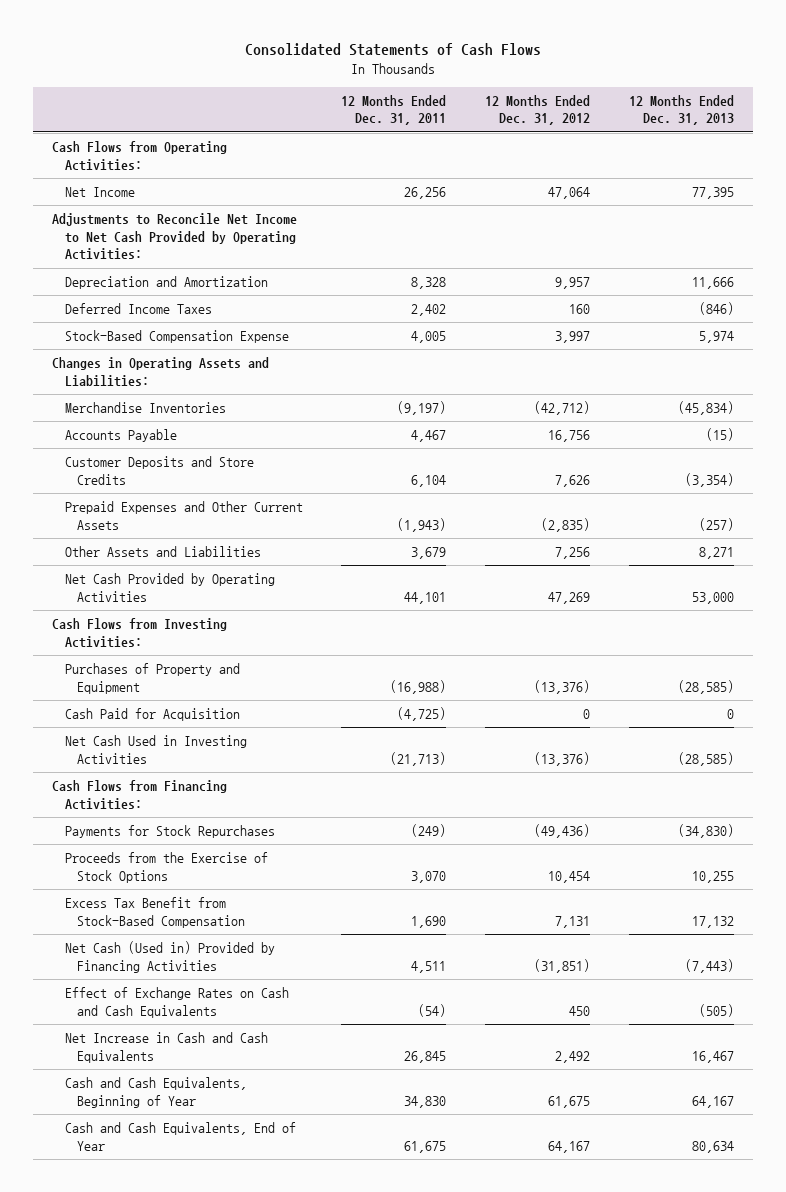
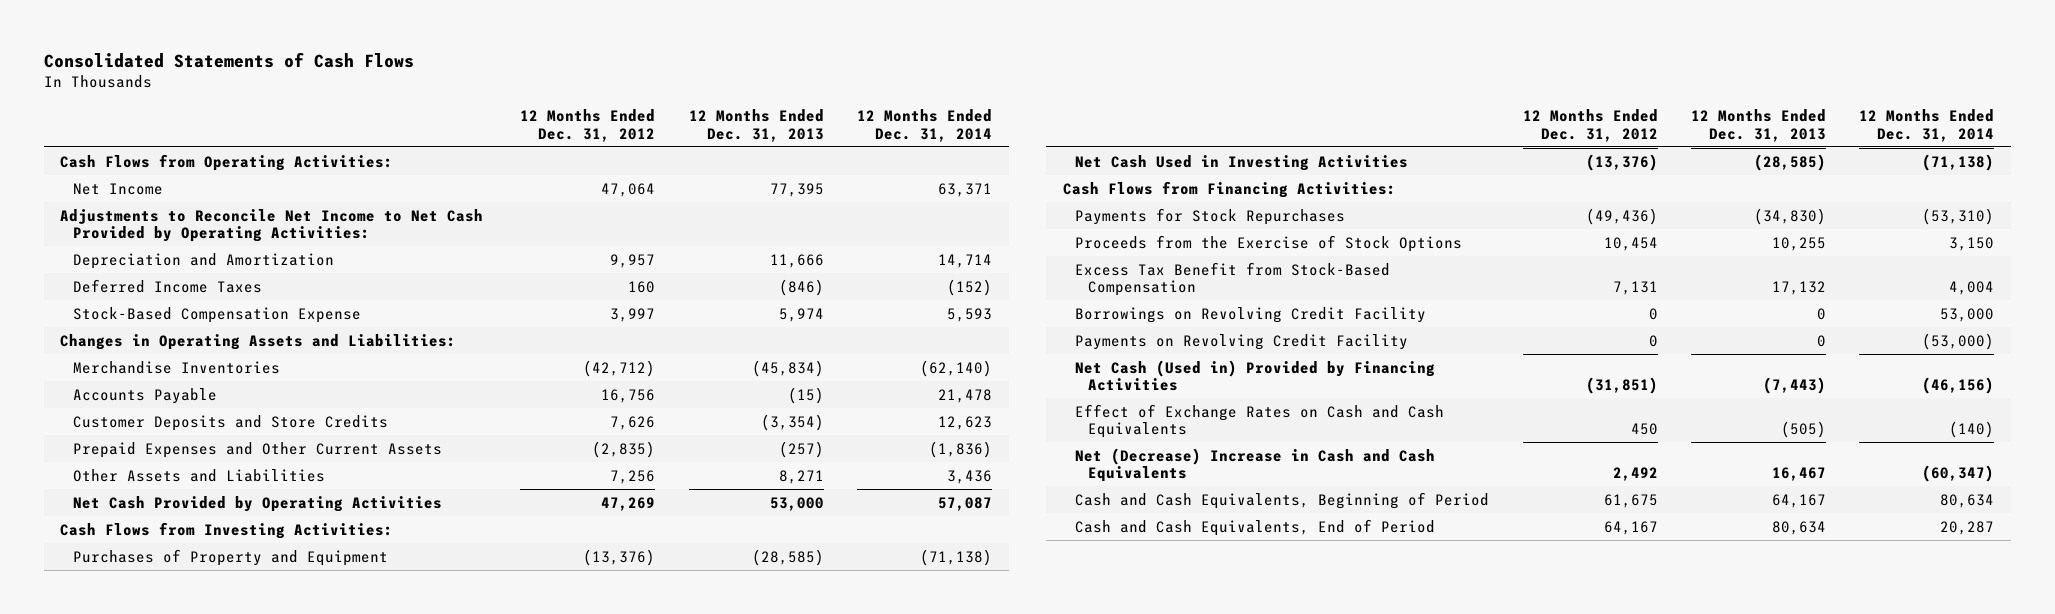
- | 12 Months Ended Dec. 31, 2011 | 12 Months Ended Dec. 31, 2012 | 12 Months Ended Dec. 31, 2013
+ | 12 Months Ended Dec. 31, 2012 | 12 Months Ended Dec. 31, 2013 | 12 Months Ended Dec. 31, 2014
- Cash Paid for Acquisition | (4,725) | 0 | 0
+ Borrowings on Revolving Credit Facility | 0 | 0 | 53,000
+ Payments on Revolving Credit Facility | 0 | 0 | (53,000)
- Net Increase in Cash and Cash Equivalents | 26,845 | 2,492 | 16,467
- Cash and Cash Equivalents, Beginning of Year | 34,830 | 61,675 | 64,167
- Cash and Cash Equivalents, End of Year | 61,675 | 64,167 | 80,634
+ Net (Decrease) Increase in Cash and Cash Equivalents | 2,492 | 16,467 | (60,347)
+ Cash and Cash Equivalents, Beginning of Period | 61,675 | 64,167 | 80,634
+ Cash and Cash Equivalents, End of Period | 64,167 | 80,634 | 20,287

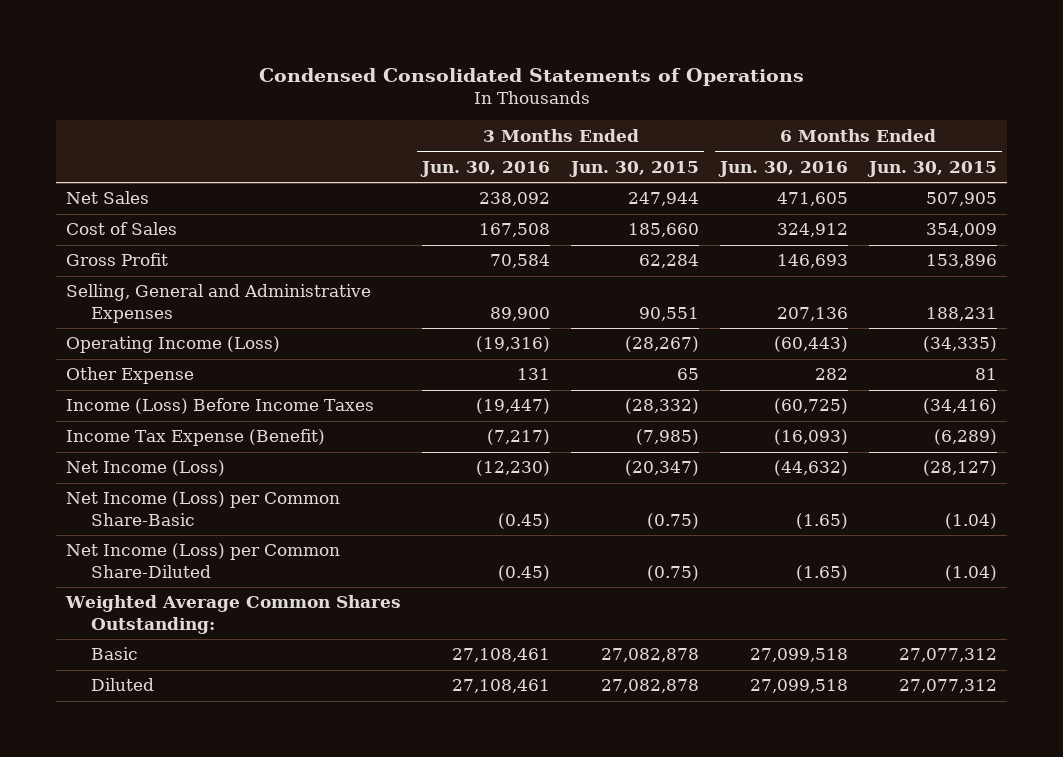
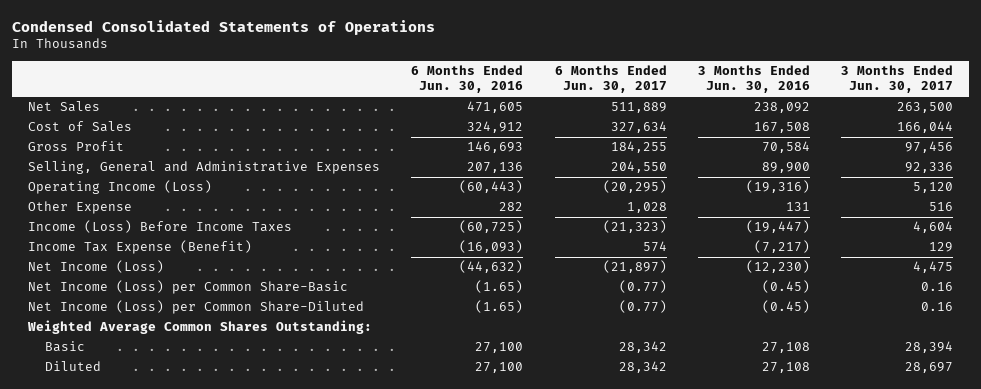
- | 3 Months Ended Jun. 30, 2016 | 3 Months Ended Jun. 30, 2015 | 6 Months Ended Jun. 30, 2016 | 6 Months Ended Jun. 30, 2015
+ | 6 Months Ended Jun. 30, 2016 | 6 Months Ended Jun. 30, 2017 | 3 Months Ended Jun. 30, 2016 | 3 Months Ended Jun. 30, 2017
- Basic | 27,108,461 | 27,082,878 | 27,099,518 | 27,077,312
- Diluted | 27,108,461 | 27,082,878 | 27,099,518 | 27,077,312
+ Basic | 27,100 | 28,342 | 27,108 | 28,394
+ Diluted | 27,100 | 28,342 | 27,108 | 28,697

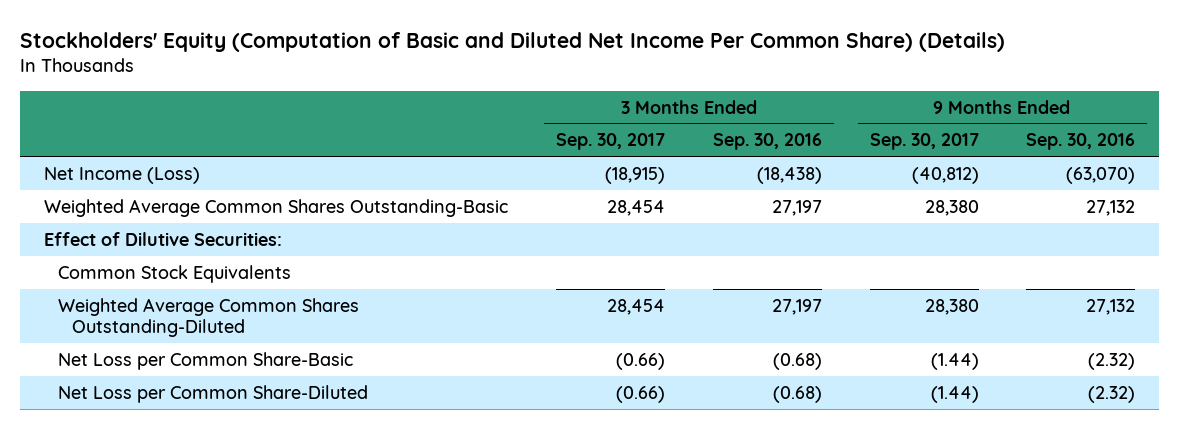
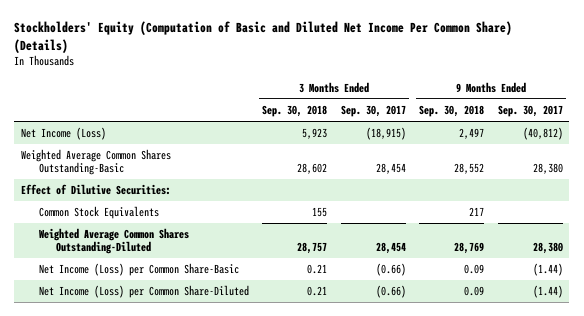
- | 3 Months Ended Sep. 30, 2017 | 3 Months Ended Sep. 30, 2016 | 9 Months Ended Sep. 30, 2017 | 9 Months Ended Sep. 30, 2016
+ | 3 Months Ended Sep. 30, 2018 | 3 Months Ended Sep. 30, 2017 | 9 Months Ended Sep. 30, 2018 | 9 Months Ended Sep. 30, 2017
- Net Loss per Common Share-Basic | (0.66) | (0.68) | (1.44) | (2.32)
- Net Loss per Common Share-Diluted | (0.66) | (0.68) | (1.44) | (2.32)
+ Net Income (Loss) per Common Share-Basic | 0.21 | (0.66) | 0.09 | (1.44)
+ Net Income (Loss) per Common Share-Diluted | 0.21 | (0.66) | 0.09 | (1.44)

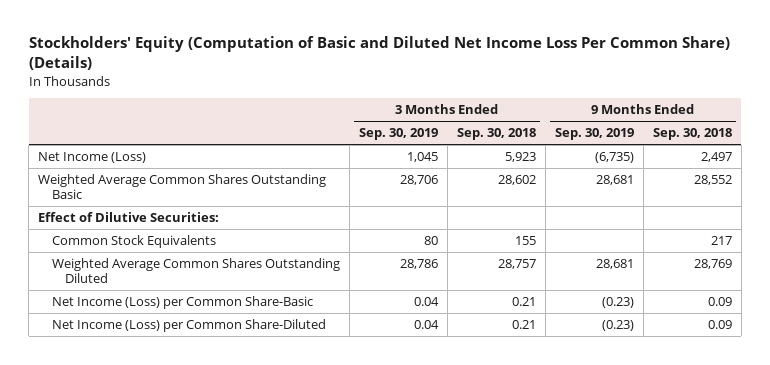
- Stockholders' Equity (Computation of Basic and Diluted Net Income Per Common Share) (Details)
+ Stockholders' Equity (Computation of Basic and Diluted Net Income Loss Per Common Share) (Details)
- | 3 Months Ended Sep. 30, 2018 | 3 Months Ended Sep. 30, 2017 | 9 Months Ended Sep. 30, 2018 | 9 Months Ended Sep. 30, 2017
+ | 3 Months Ended Sep. 30, 2019 | 3 Months Ended Sep. 30, 2018 | 9 Months Ended Sep. 30, 2019 | 9 Months Ended Sep. 30, 2018
- Weighted Average Common Shares Outstanding-Basic | 28,602 | 28,454 | 28,552 | 28,380
+ Weighted Average Common Shares Outstanding Basic | 28,706 | 28,602 | 28,681 | 28,552
- Weighted Average Common Shares Outstanding-Diluted | 28,757 | 28,454 | 28,769 | 28,380
+ Weighted Average Common Shares Outstanding Diluted | 28,786 | 28,757 | 28,681 | 28,769

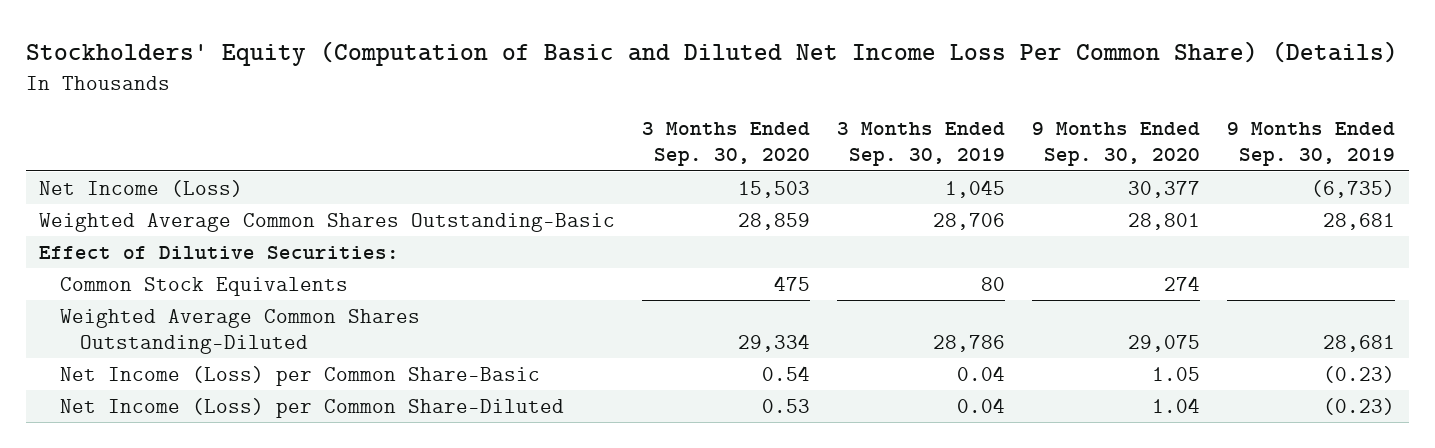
- | 3 Months Ended Sep. 30, 2019 | 3 Months Ended Sep. 30, 2018 | 9 Months Ended Sep. 30, 2019 | 9 Months Ended Sep. 30, 2018
+ | 3 Months Ended Sep. 30, 2020 | 3 Months Ended Sep. 30, 2019 | 9 Months Ended Sep. 30, 2020 | 9 Months Ended Sep. 30, 2019
- Weighted Average Common Shares Outstanding Basic | 28,706 | 28,602 | 28,681 | 28,552
+ Weighted Average Common Shares Outstanding-Basic | 28,859 | 28,706 | 28,801 | 28,681
- Weighted Average Common Shares Outstanding Diluted | 28,786 | 28,757 | 28,681 | 28,769
+ Weighted Average Common Shares Outstanding-Diluted | 29,334 | 28,786 | 29,075 | 28,681

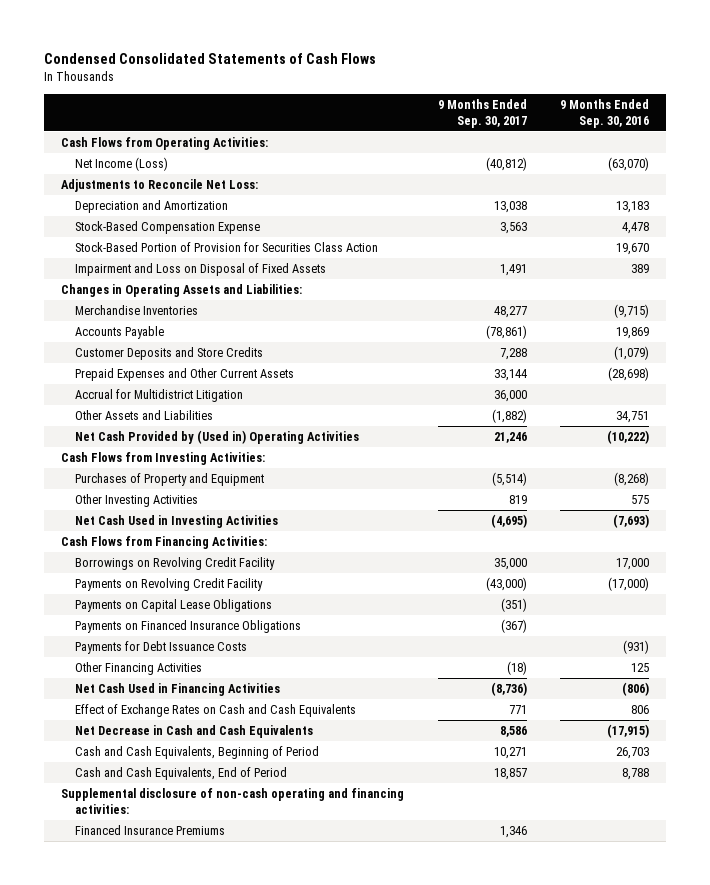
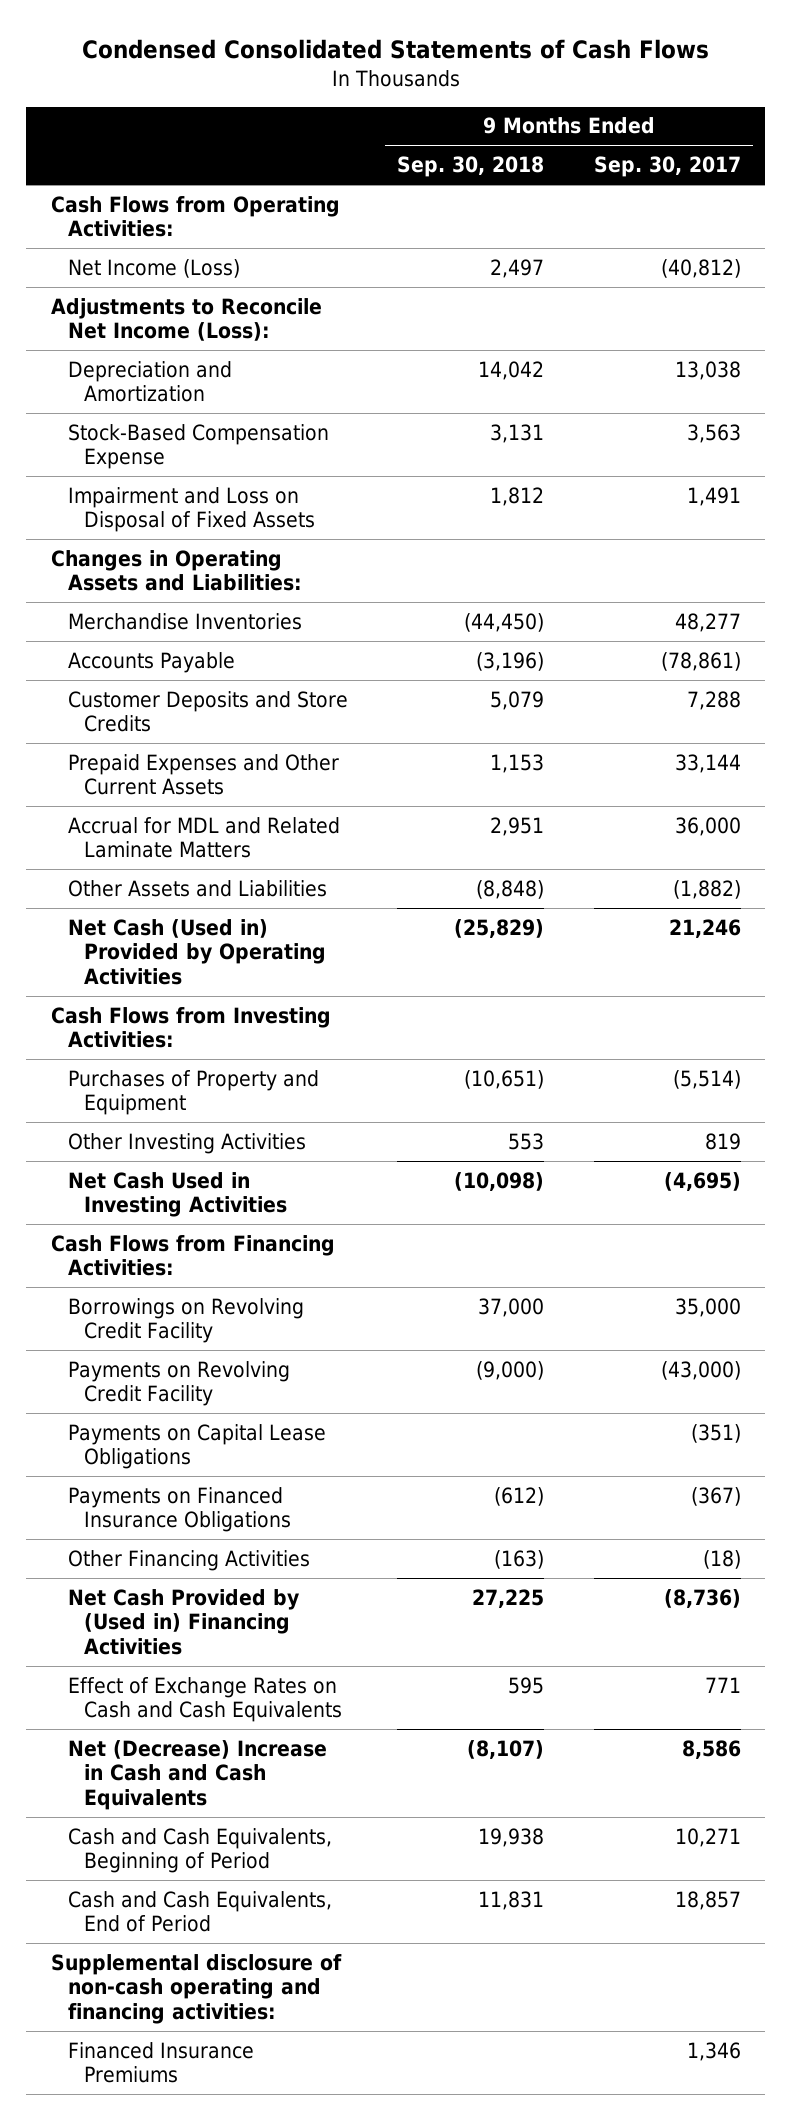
- | 9 Months Ended Sep. 30, 2017 | 9 Months Ended Sep. 30, 2016
+ | 9 Months Ended Sep. 30, 2018 | 9 Months Ended Sep. 30, 2017
- Adjustments to Reconcile Net Loss:
+ Adjustments to Reconcile Net Income (Loss):
- Stock-Based Portion of Provision for Securities Class Action | | 19,670
- Accrual for Multidistrict Litigation | 36,000 |
+ Accrual for MDL and Related Laminate Matters | 2,951 | 36,000
- Net Cash Provided by (Used in) Operating Activities | 21,246 | (10,222)
+ Net Cash (Used in) Provided by Operating Activities | (25,829) | 21,246
- Payments for Debt Issuance Costs | | (931)
- Net Cash Used in Financing Activities | (8,736) | (806)
+ Net Cash Provided by (Used in) Financing Activities | 27,225 | (8,736)
- Net Decrease in Cash and Cash Equivalents | 8,586 | (17,915)
+ Net (Decrease) Increase in Cash and Cash Equivalents | (8,107) | 8,586

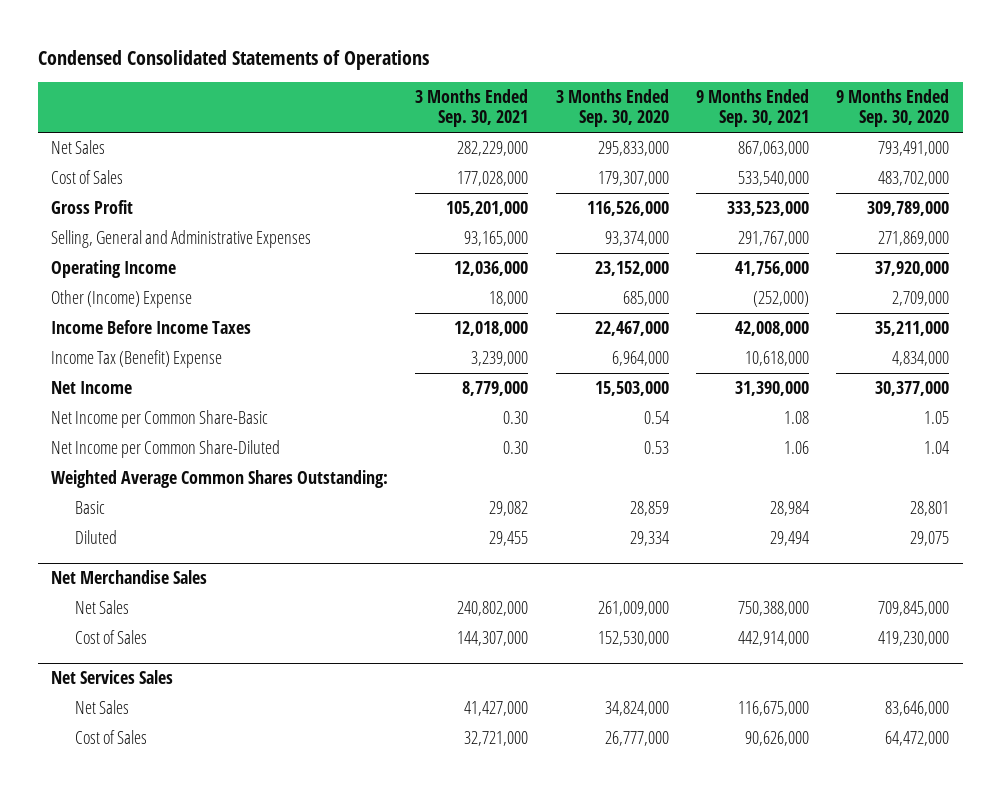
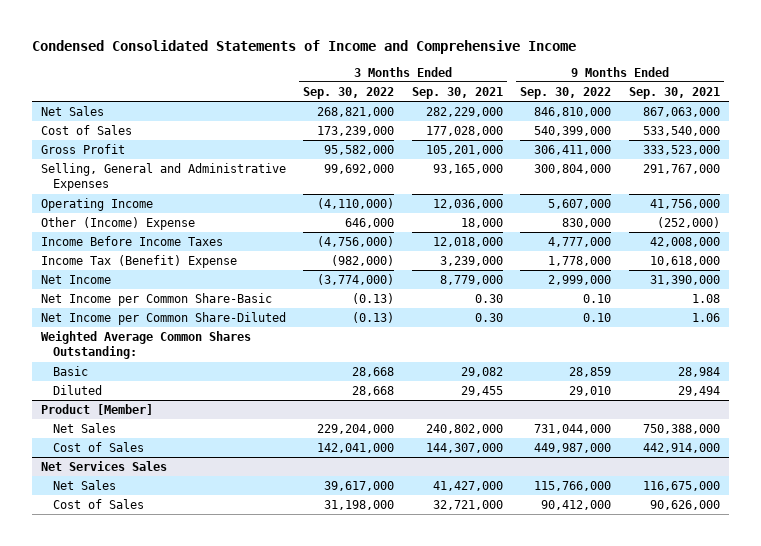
- Condensed Consolidated Statements of Operations
+ Condensed Consolidated Statements of Income and Comprehensive Income
- | 3 Months Ended Sep. 30, 2021 | 3 Months Ended Sep. 30, 2020 | 9 Months Ended Sep. 30, 2021 | 9 Months Ended Sep. 30, 2020
+ | 3 Months Ended Sep. 30, 2022 | 3 Months Ended Sep. 30, 2021 | 9 Months Ended Sep. 30, 2022 | 9 Months Ended Sep. 30, 2021
- Net Merchandise Sales
+ Product [Member]

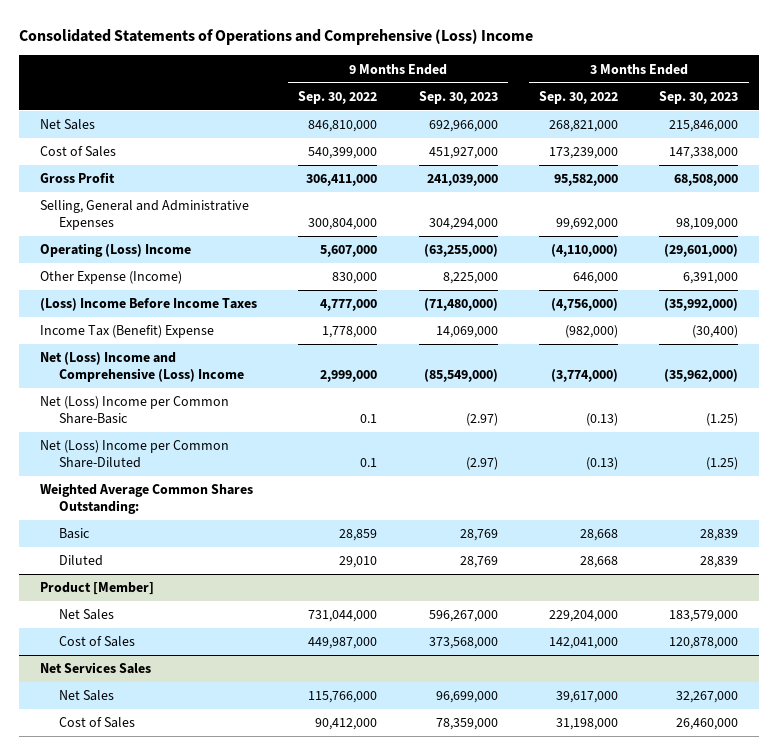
- Condensed Consolidated Statements of Income and Comprehensive Income
+ Consolidated Statements of Operations and Comprehensive (Loss) Income
- | 3 Months Ended Sep. 30, 2022 | 3 Months Ended Sep. 30, 2021 | 9 Months Ended Sep. 30, 2022 | 9 Months Ended Sep. 30, 2021
+ | 9 Months Ended Sep. 30, 2022 | 9 Months Ended Sep. 30, 2023 | 3 Months Ended Sep. 30, 2022 | 3 Months Ended Sep. 30, 2023
- Operating Income | (4,110,000) | 12,036,000 | 5,607,000 | 41,756,000
- Other (Income) Expense | 646,000 | 18,000 | 830,000 | (252,000)
- Income Before Income Taxes | (4,756,000) | 12,018,000 | 4,777,000 | 42,008,000
+ Operating (Loss) Income | 5,607,000 | (63,255,000) | (4,110,000) | (29,601,000)
+ Other Expense (Income) | 830,000 | 8,225,000 | 646,000 | 6,391,000
+ (Loss) Income Before Income Taxes | 4,777,000 | (71,480,000) | (4,756,000) | (35,992,000)
- Net Income | (3,774,000) | 8,779,000 | 2,999,000 | 31,390,000
- Net Income per Common Share-Basic | (0.13) | 0.30 | 0.10 | 1.08
- Net Income per Common Share-Diluted | (0.13) | 0.30 | 0.10 | 1.06
+ Net (Loss) Income and Comprehensive (Loss) Income | 2,999,000 | (85,549,000) | (3,774,000) | (35,962,000)
+ Net (Loss) Income per Common Share-Basic | 0.1 | (2.97) | (0.13) | (1.25)
+ Net (Loss) Income per Common Share-Diluted | 0.1 | (2.97) | (0.13) | (1.25)

